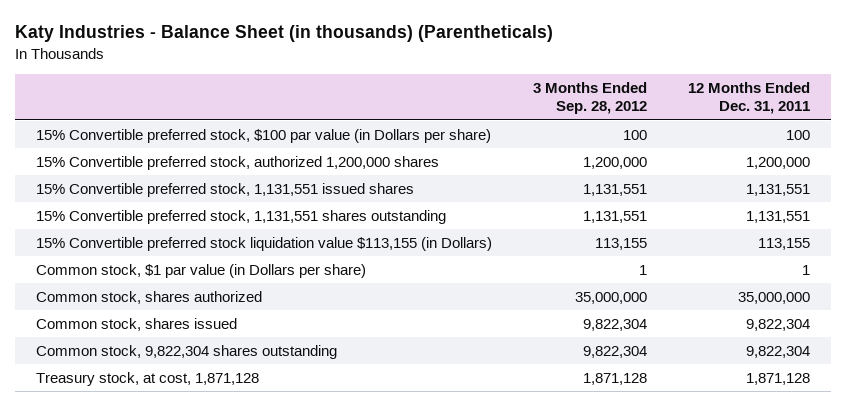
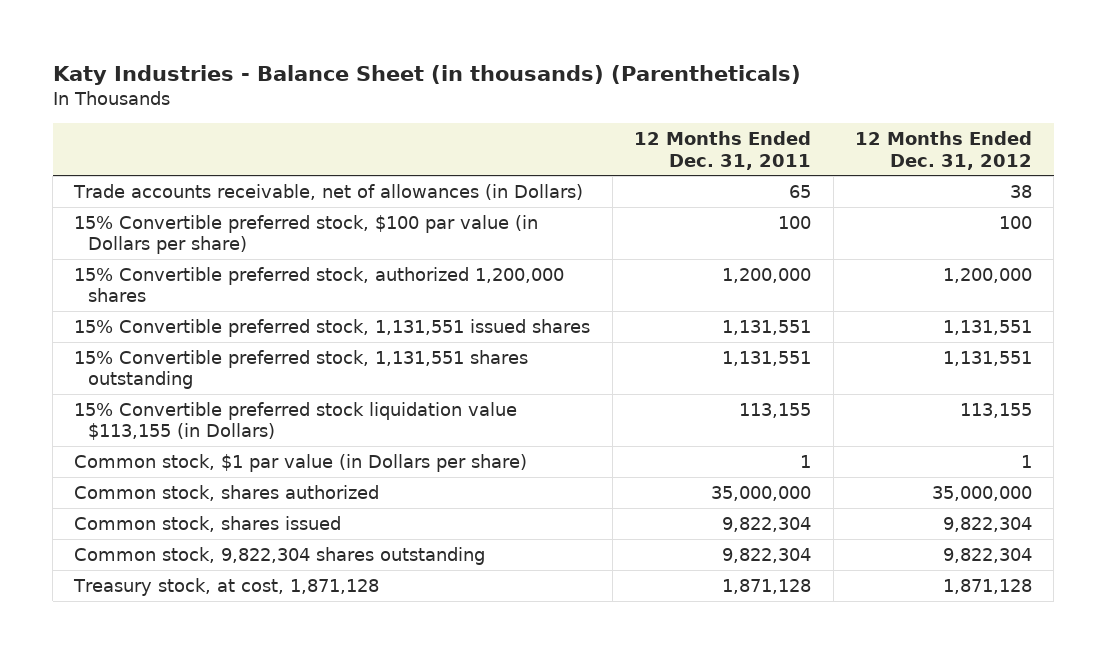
- | 3 Months Ended Sep. 28, 2012 | 12 Months Ended Dec. 31, 2011
+ | 12 Months Ended Dec. 31, 2011 | 12 Months Ended Dec. 31, 2012
+ Trade accounts receivable, net of allowances (in Dollars) | 65 | 38

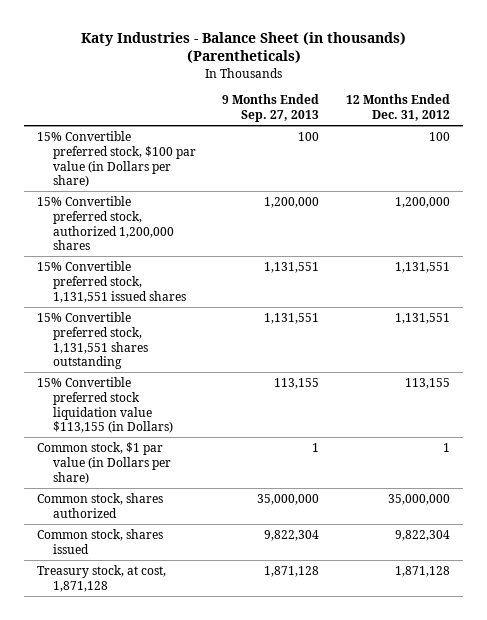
- | 12 Months Ended Dec. 31, 2011 | 12 Months Ended Dec. 31, 2012
+ | 9 Months Ended Sep. 27, 2013 | 12 Months Ended Dec. 31, 2012
- Trade accounts receivable, net of allowances (in Dollars) | 65 | 38
- Common stock, 9,822,304 shares outstanding | 9,822,304 | 9,822,304

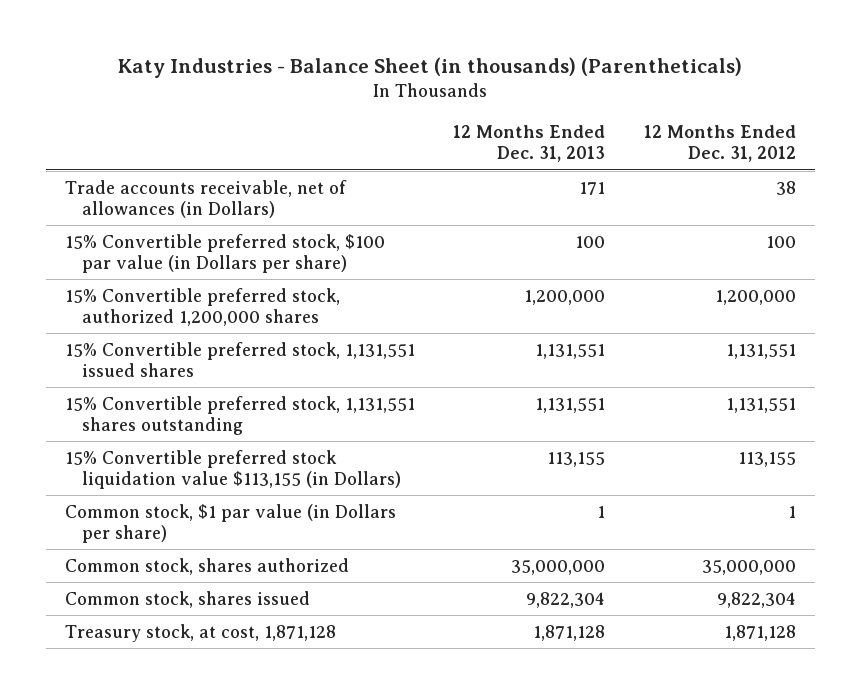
- | 9 Months Ended Sep. 27, 2013 | 12 Months Ended Dec. 31, 2012
+ | 12 Months Ended Dec. 31, 2013 | 12 Months Ended Dec. 31, 2012
+ Trade accounts receivable, net of allowances (in Dollars) | 171 | 38

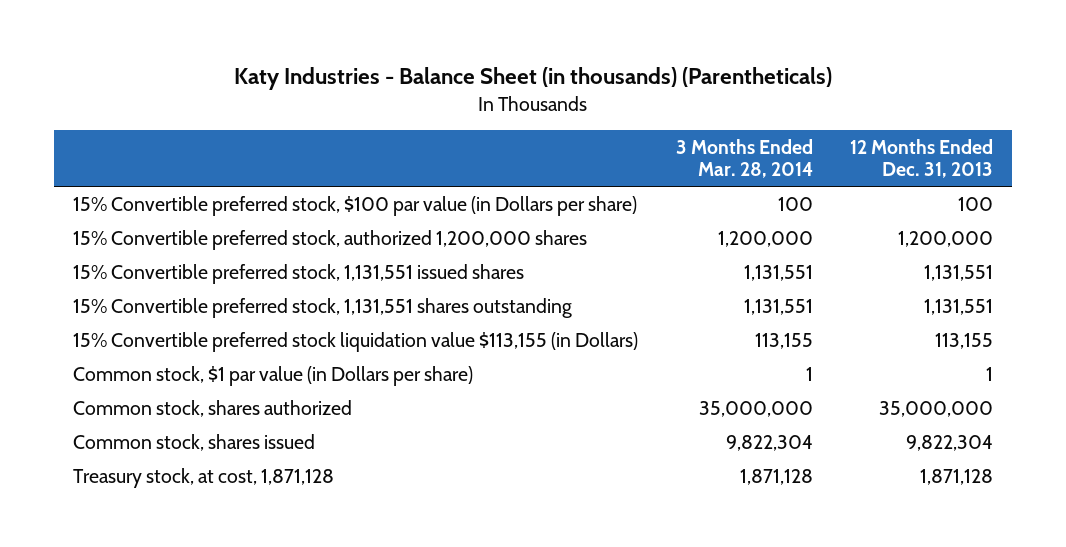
- | 12 Months Ended Dec. 31, 2013 | 12 Months Ended Dec. 31, 2012
+ | 3 Months Ended Mar. 28, 2014 | 12 Months Ended Dec. 31, 2013
- Trade accounts receivable, net of allowances (in Dollars) | 171 | 38

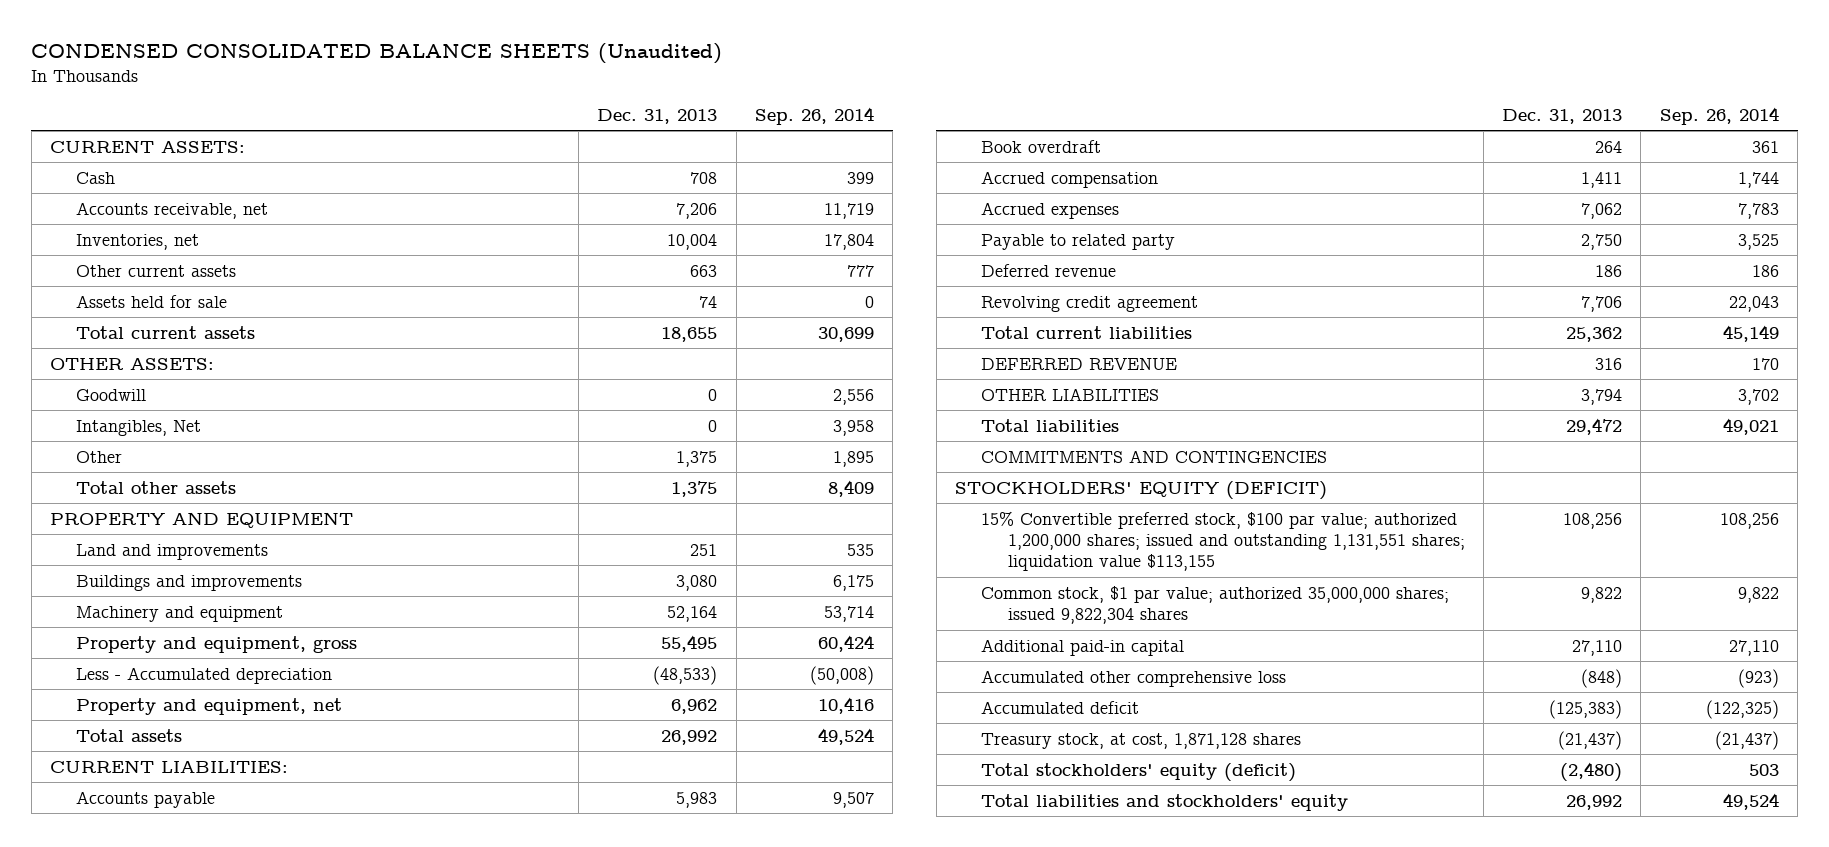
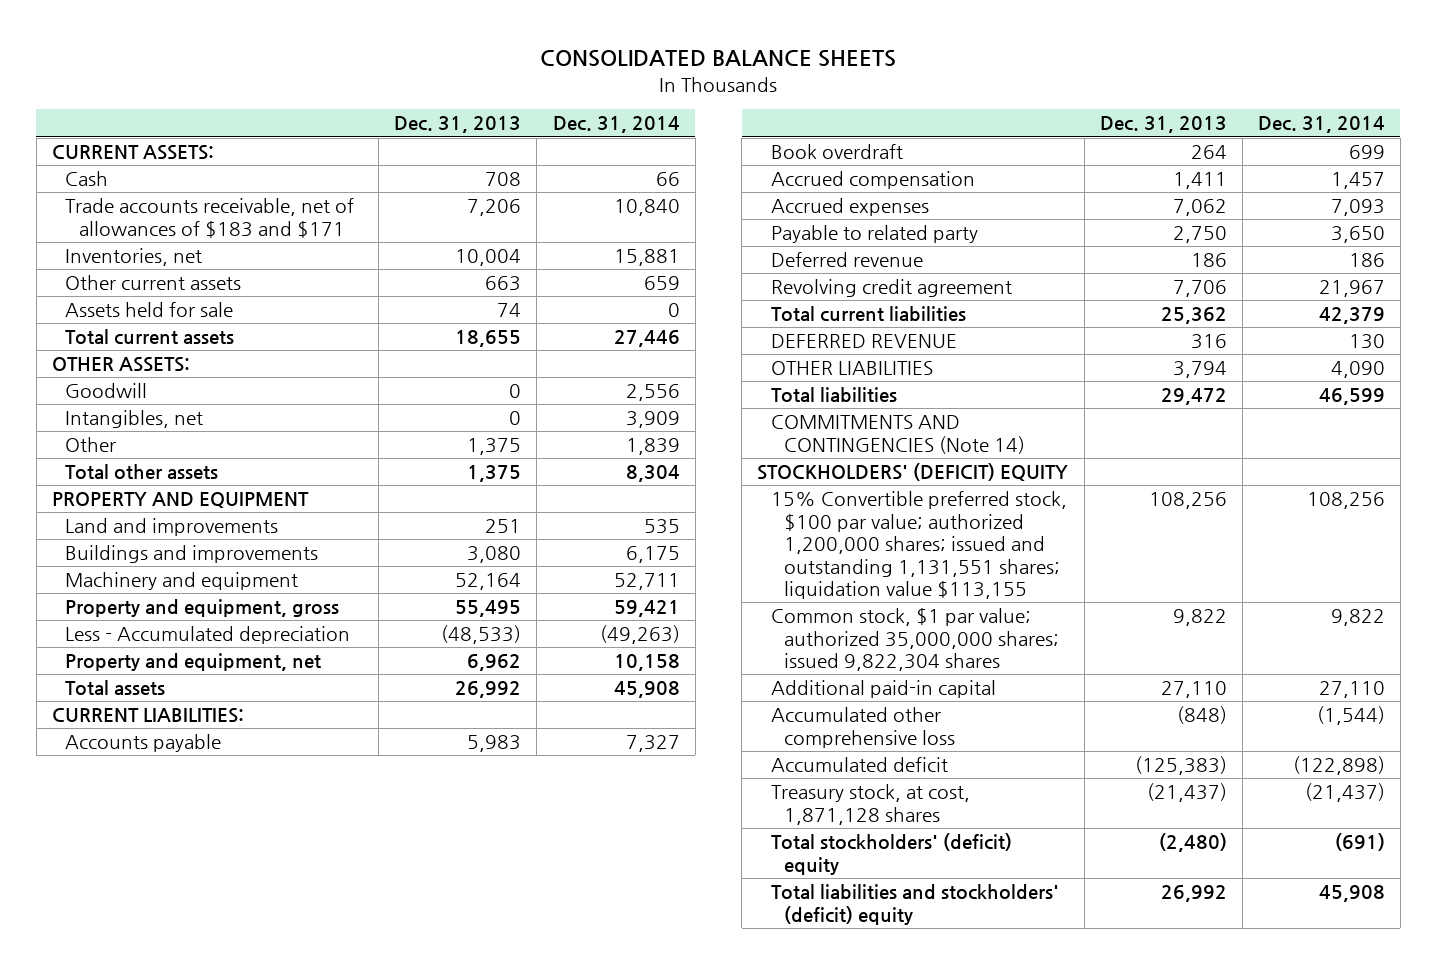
- CONDENSED CONSOLIDATED BALANCE SHEETS (Unaudited)
+ CONSOLIDATED BALANCE SHEETS
- | Dec. 31, 2013 | Sep. 26, 2014
+ | Dec. 31, 2013 | Dec. 31, 2014
- Accounts receivable, net | 7,206 | 11,719
+ Trade accounts receivable, net of allowances of $183 and $171 | 7,206 | 10,840
- Intangibles, Net | 0 | 3,958
+ Intangibles, net | 0 | 3,909
- COMMITMENTS AND CONTINGENCIES
- STOCKHOLDERS' EQUITY (DEFICIT)
+ COMMITMENTS AND CONTINGENCIES (Note 14)
+ STOCKHOLDERS' (DEFICIT) EQUITY
- Total stockholders' equity (deficit) | (2,480) | 503
- Total liabilities and stockholders' equity | 26,992 | 49,524
+ Total stockholders' (deficit) equity | (2,480) | (691)
+ Total liabilities and stockholders' (deficit) equity | 26,992 | 45,908

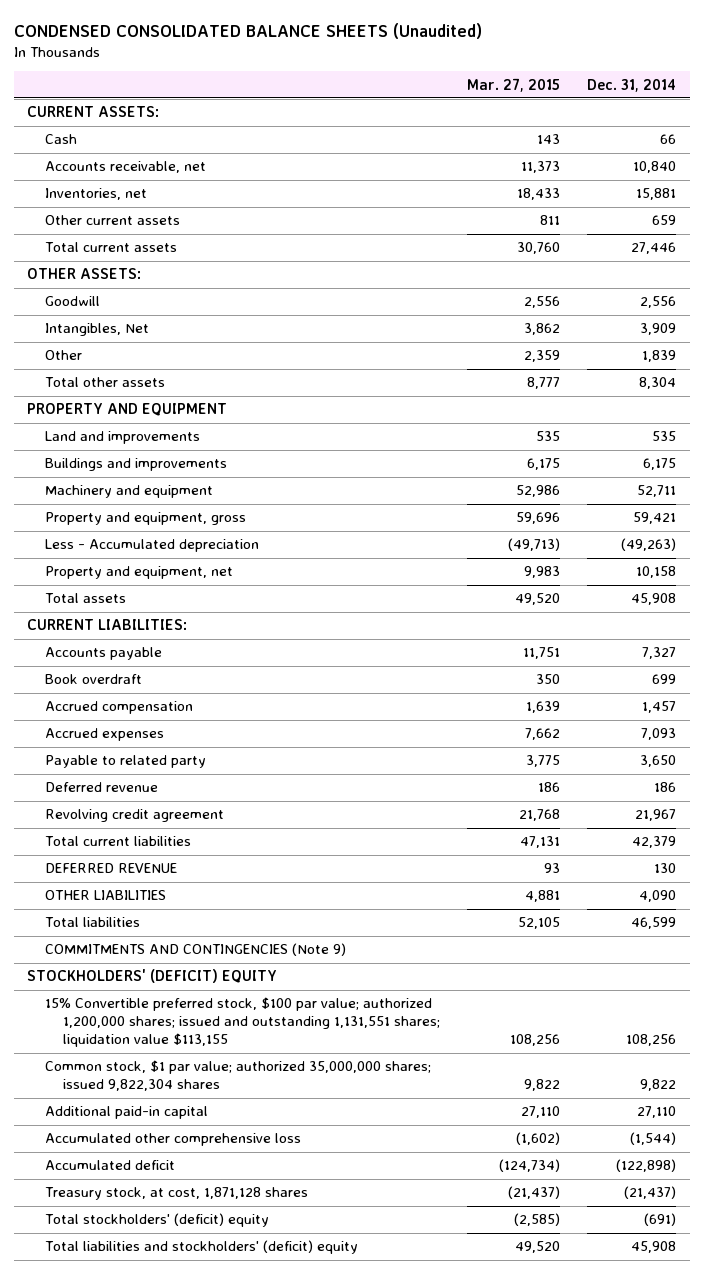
- CONSOLIDATED BALANCE SHEETS
+ CONDENSED CONSOLIDATED BALANCE SHEETS (Unaudited)
- | Dec. 31, 2013 | Dec. 31, 2014
+ | Mar. 27, 2015 | Dec. 31, 2014
- Trade accounts receivable, net of allowances of $183 and $171 | 7,206 | 10,840
+ Accounts receivable, net | 11,373 | 10,840
- Assets held for sale | 74 | 0
- Intangibles, net | 0 | 3,909
+ Intangibles, Net | 3,862 | 3,909
- COMMITMENTS AND CONTINGENCIES (Note 14)
+ COMMITMENTS AND CONTINGENCIES (Note 9)

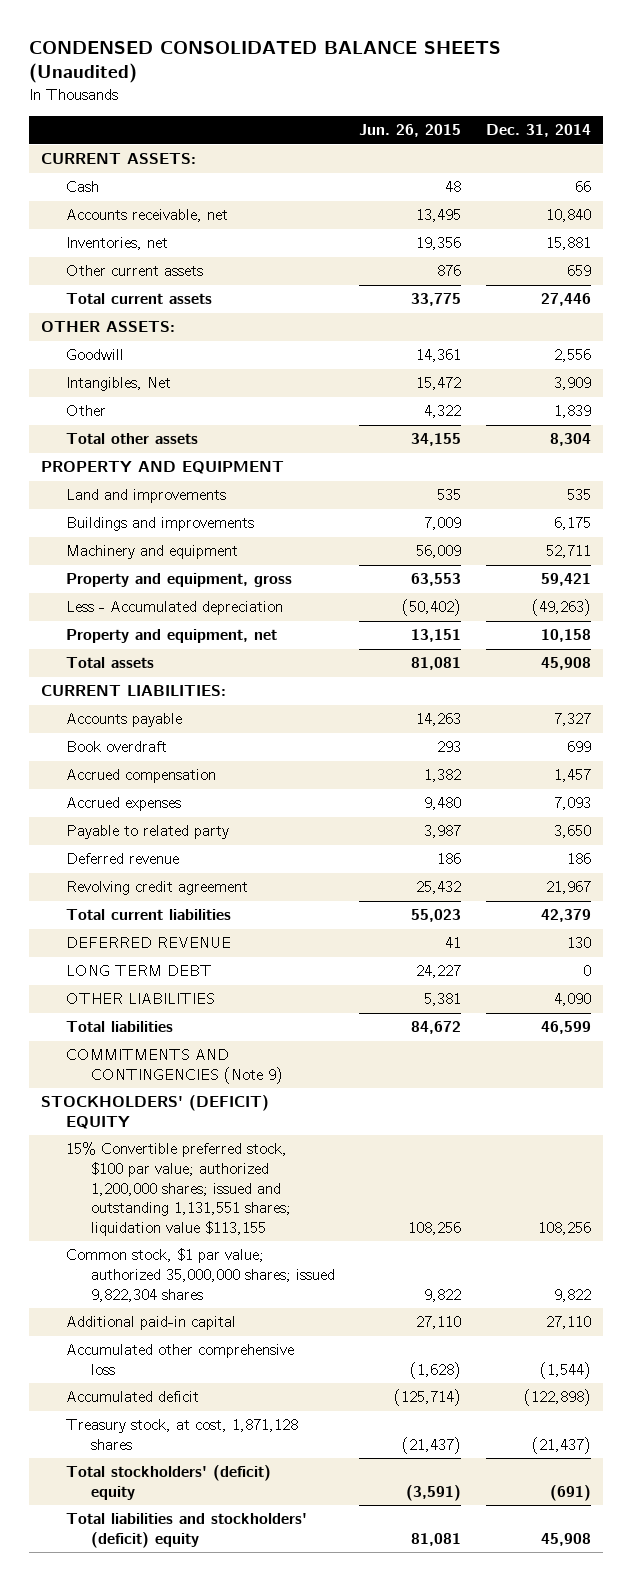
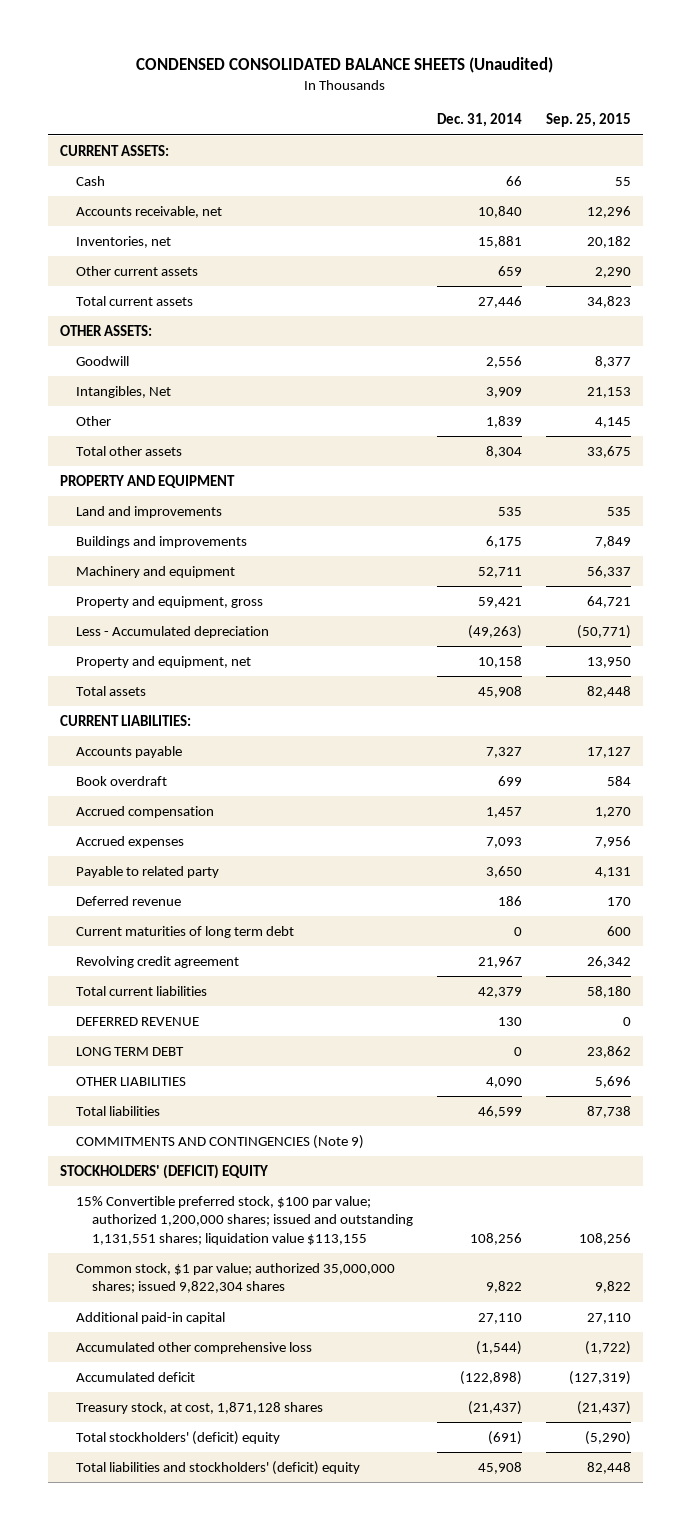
- | Jun. 26, 2015 | Dec. 31, 2014
+ | Dec. 31, 2014 | Sep. 25, 2015
+ Current maturities of long term debt | 0 | 600

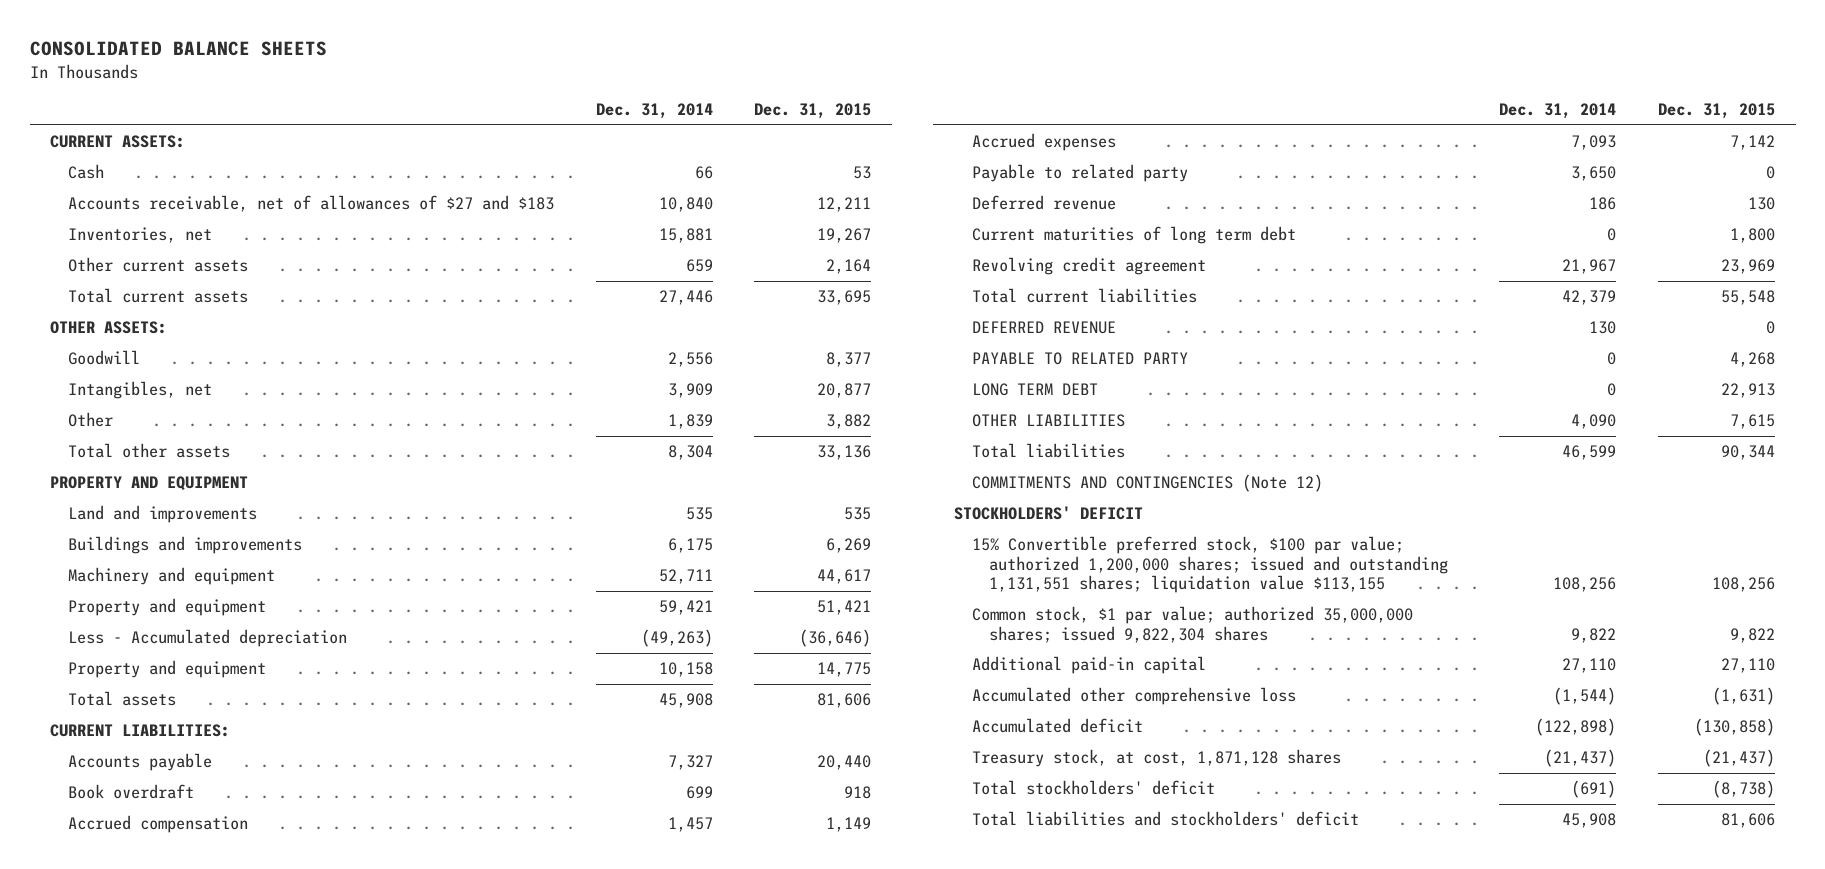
- CONDENSED CONSOLIDATED BALANCE SHEETS (Unaudited)
+ CONSOLIDATED BALANCE SHEETS
- | Dec. 31, 2014 | Sep. 25, 2015
+ | Dec. 31, 2014 | Dec. 31, 2015
- Accounts receivable, net | 10,840 | 12,296
+ Accounts receivable, net of allowances of $27 and $183 | 10,840 | 12,211
- Intangibles, Net | 3,909 | 21,153
+ Intangibles, net | 3,909 | 20,877
- Property and equipment, gross | 59,421 | 64,721
+ Property and equipment | 59,421 | 51,421
- Property and equipment, net | 10,158 | 13,950
+ Property and equipment | 10,158 | 14,775
+ PAYABLE TO RELATED PARTY | 0 | 4,268
- COMMITMENTS AND CONTINGENCIES (Note 9)
- STOCKHOLDERS' (DEFICIT) EQUITY
+ COMMITMENTS AND CONTINGENCIES (Note 12)
+ STOCKHOLDERS' DEFICIT
- Total stockholders' (deficit) equity | (691) | (5,290)
- Total liabilities and stockholders' (deficit) equity | 45,908 | 82,448
+ Total stockholders' deficit | (691) | (8,738)
+ Total liabilities and stockholders' deficit | 45,908 | 81,606

